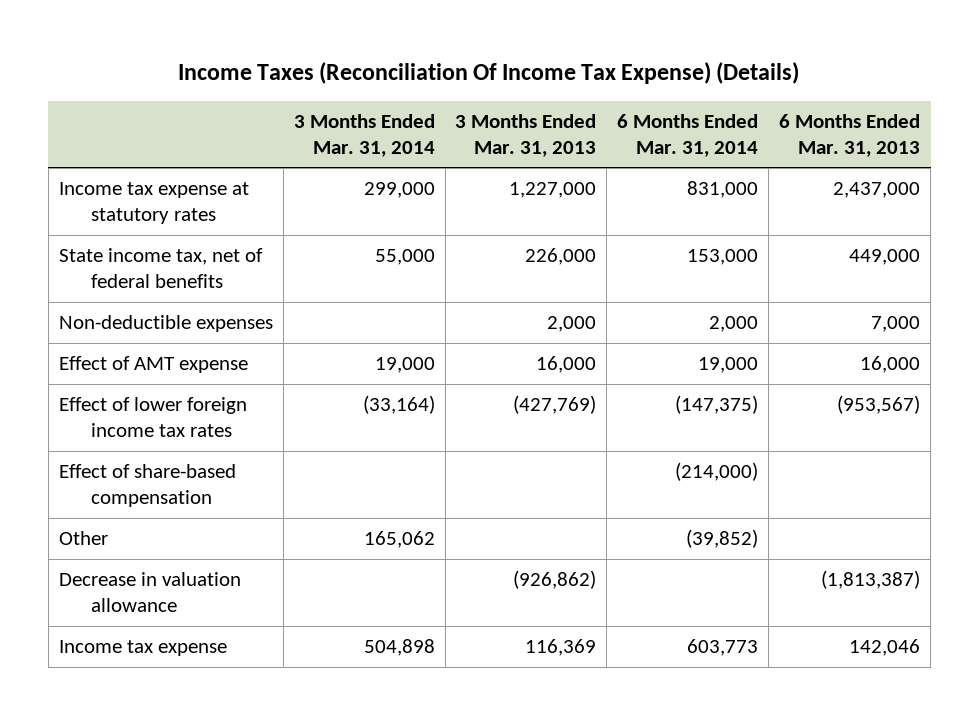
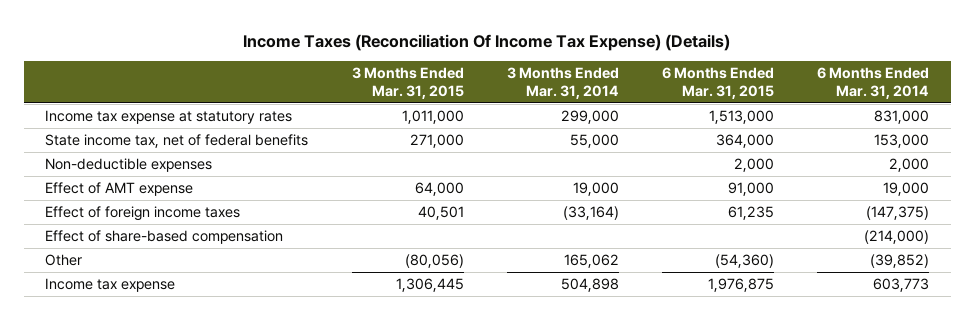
- | 3 Months Ended Mar. 31, 2014 | 3 Months Ended Mar. 31, 2013 | 6 Months Ended Mar. 31, 2014 | 6 Months Ended Mar. 31, 2013
+ | 3 Months Ended Mar. 31, 2015 | 3 Months Ended Mar. 31, 2014 | 6 Months Ended Mar. 31, 2015 | 6 Months Ended Mar. 31, 2014
- Effect of lower foreign income tax rates | (33,164) | (427,769) | (147,375) | (953,567)
+ Effect of foreign income taxes | 40,501 | (33,164) | 61,235 | (147,375)
- Decrease in valuation allowance | | (926,862) | | (1,813,387)

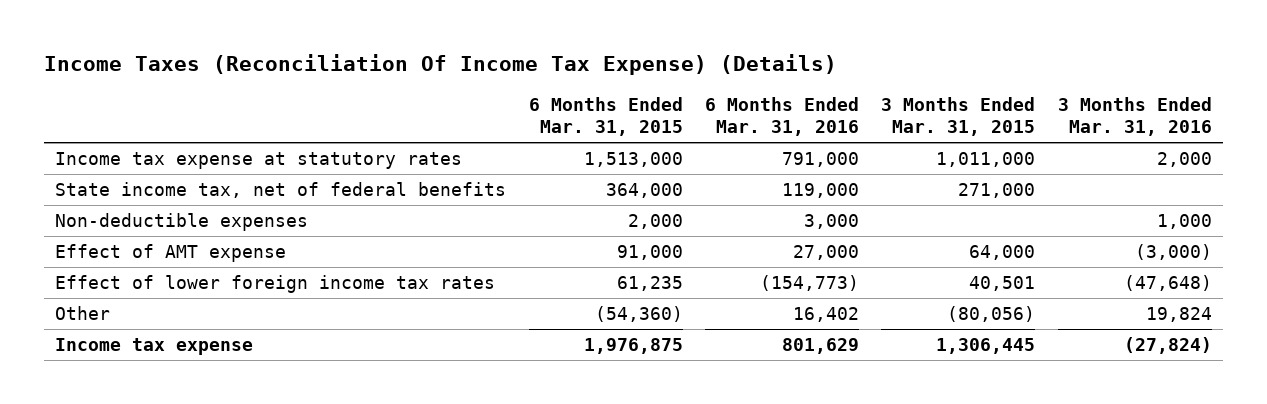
- | 3 Months Ended Mar. 31, 2015 | 3 Months Ended Mar. 31, 2014 | 6 Months Ended Mar. 31, 2015 | 6 Months Ended Mar. 31, 2014
+ | 6 Months Ended Mar. 31, 2015 | 6 Months Ended Mar. 31, 2016 | 3 Months Ended Mar. 31, 2015 | 3 Months Ended Mar. 31, 2016
- Effect of foreign income taxes | 40,501 | (33,164) | 61,235 | (147,375)
- Effect of share-based compensation | | | | (214,000)
+ Effect of lower foreign income tax rates | 61,235 | (154,773) | 40,501 | (47,648)

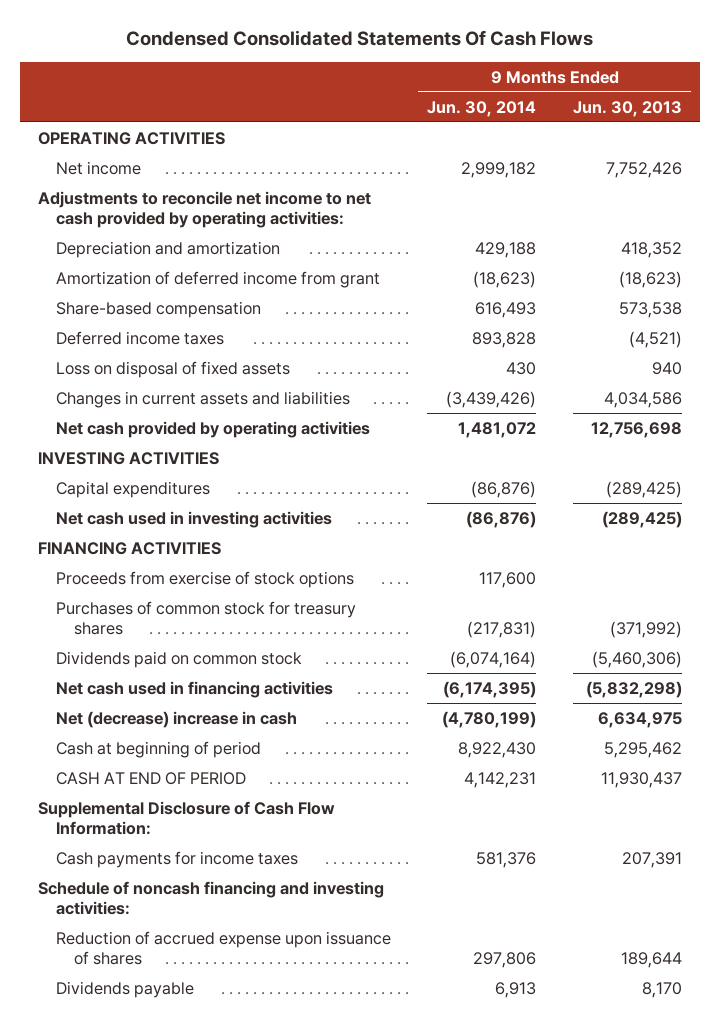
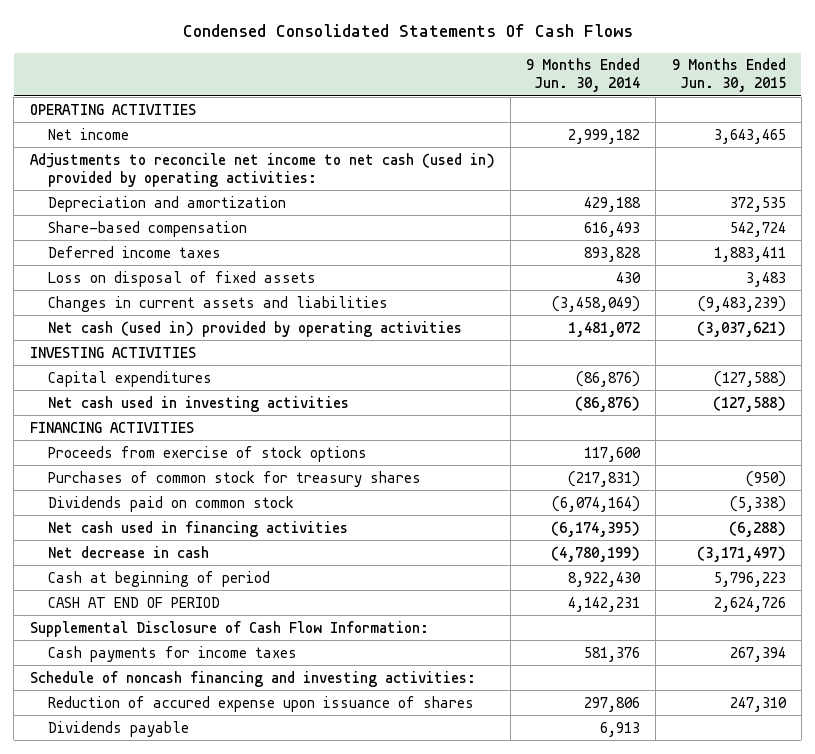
- | 9 Months Ended Jun. 30, 2014 | 9 Months Ended Jun. 30, 2013
+ | 9 Months Ended Jun. 30, 2014 | 9 Months Ended Jun. 30, 2015
- Adjustments to reconcile net income to net cash provided by operating activities:
+ Adjustments to reconcile net income to net cash (used in) provided by operating activities:
- Amortization of deferred income from grant | (18,623) | (18,623)
- Changes in current assets and liabilities | (3,439,426) | 4,034,586
- Net cash provided by operating activities | 1,481,072 | 12,756,698
+ Changes in current assets and liabilities | (3,458,049) | (9,483,239)
+ Net cash (used in) provided by operating activities | 1,481,072 | (3,037,621)
- Net (decrease) increase in cash | (4,780,199) | 6,634,975
+ Net decrease in cash | (4,780,199) | (3,171,497)
- Reduction of accrued expense upon issuance of shares | 297,806 | 189,644
+ Reduction of accured expense upon issuance of shares | 297,806 | 247,310

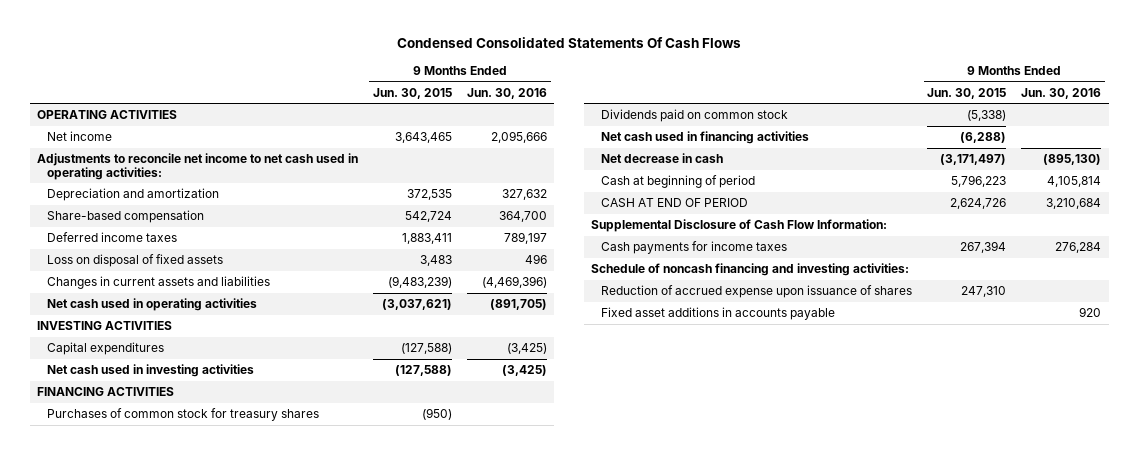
- | 9 Months Ended Jun. 30, 2014 | 9 Months Ended Jun. 30, 2015
+ | 9 Months Ended Jun. 30, 2015 | 9 Months Ended Jun. 30, 2016
- Adjustments to reconcile net income to net cash (used in) provided by operating activities:
+ Adjustments to reconcile net income to net cash used in operating activities:
- Net cash (used in) provided by operating activities | 1,481,072 | (3,037,621)
+ Net cash used in operating activities | (3,037,621) | (891,705)
- Proceeds from exercise of stock options | 117,600 |
- Reduction of accured expense upon issuance of shares | 297,806 | 247,310
- Dividends payable | 6,913 |
+ Reduction of accrued expense upon issuance of shares | 247,310 |
+ Fixed asset additions in accounts payable | | 920

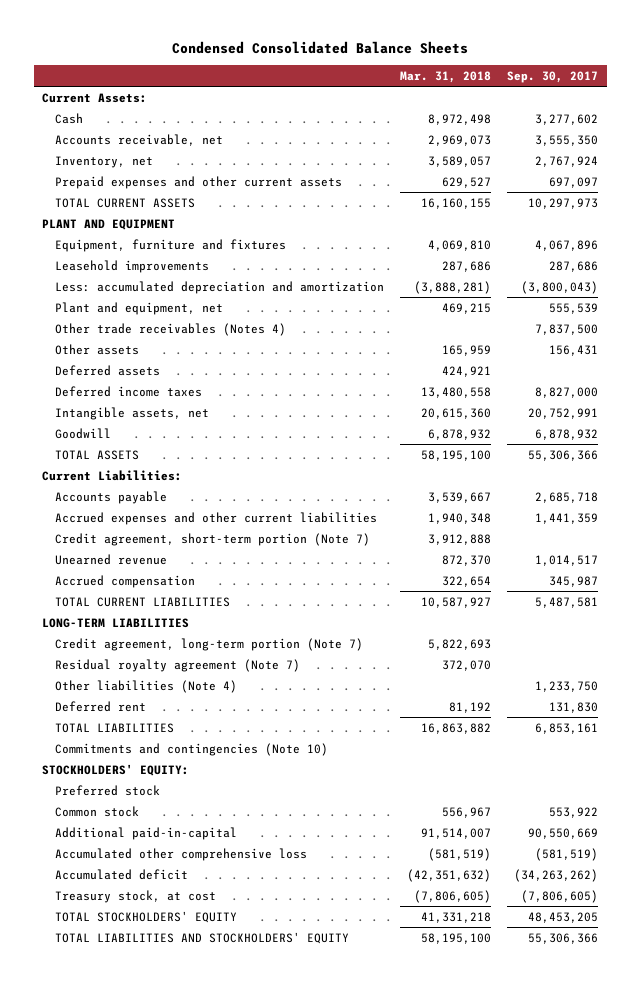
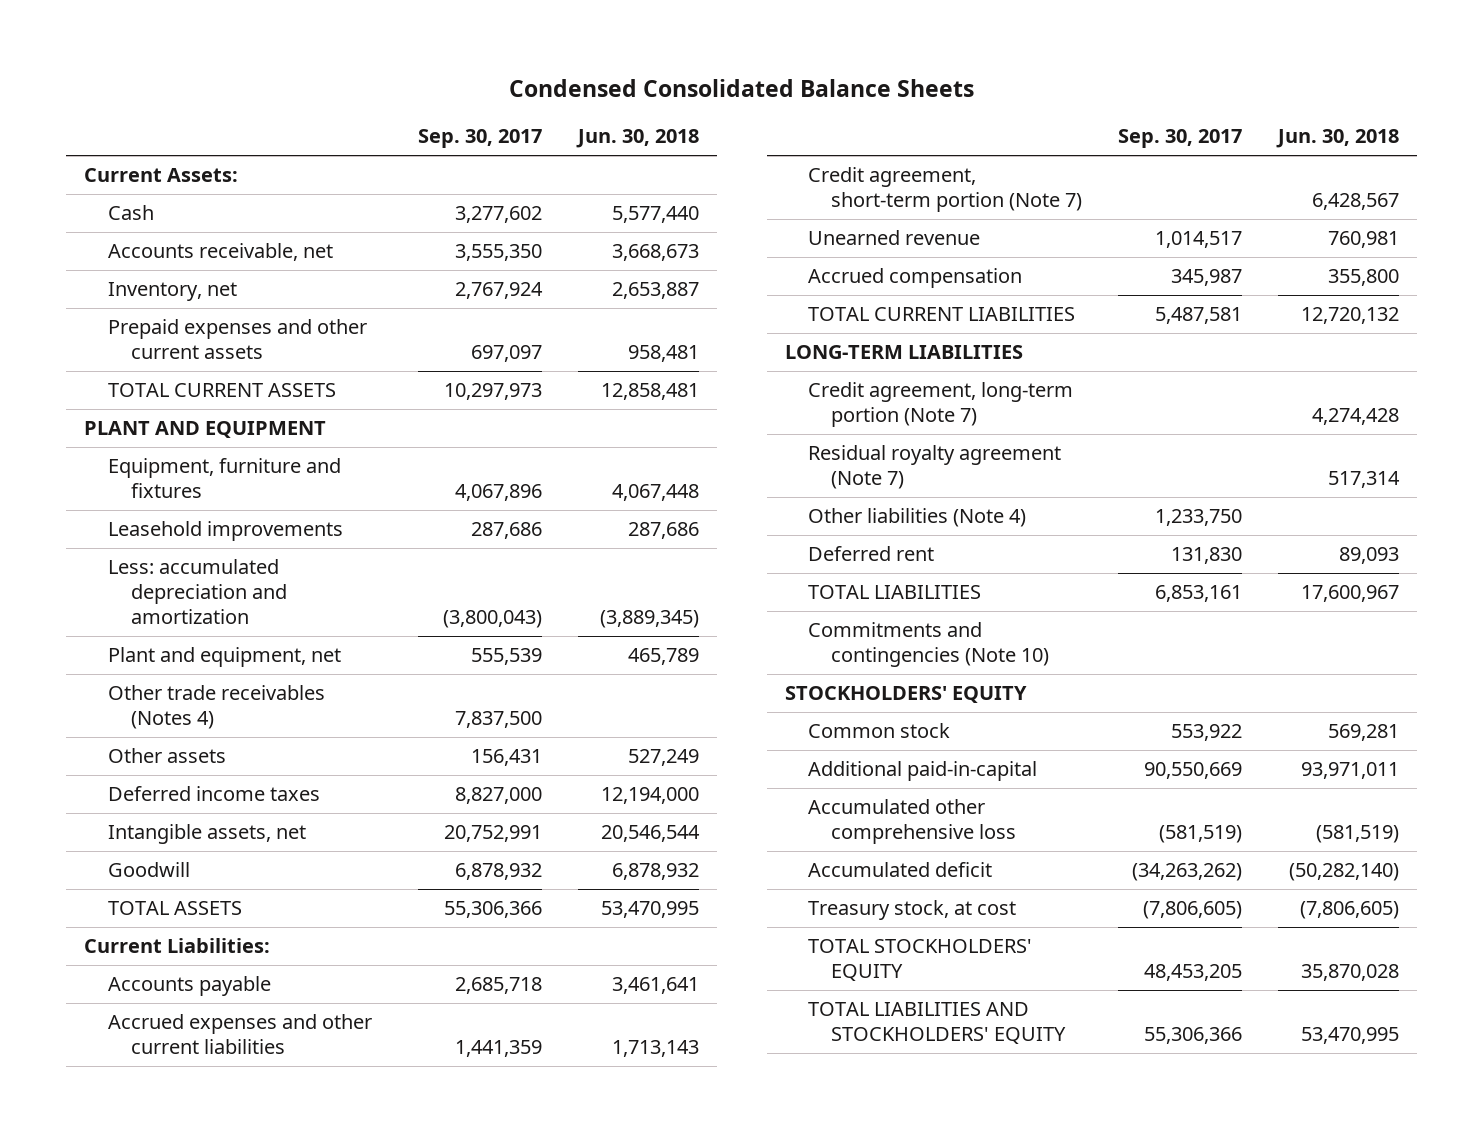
- | Mar. 31, 2018 | Sep. 30, 2017
+ | Sep. 30, 2017 | Jun. 30, 2018
- Deferred assets | 424,921 |
- STOCKHOLDERS' EQUITY:
- Preferred stock
+ STOCKHOLDERS' EQUITY

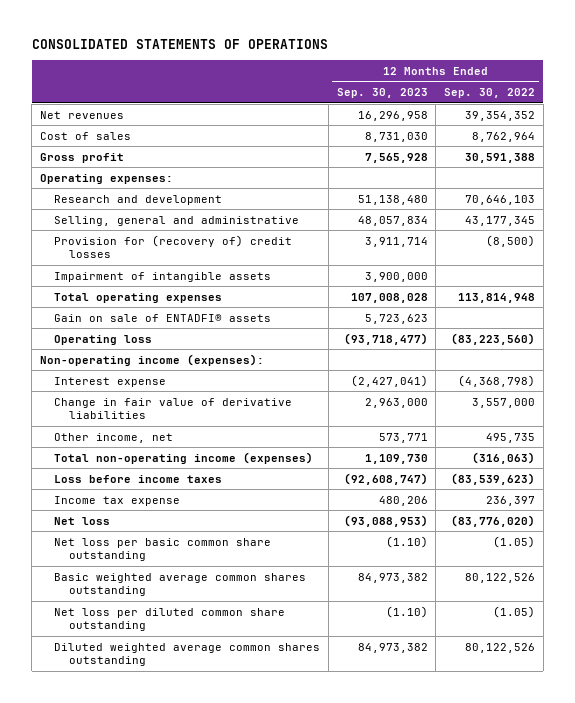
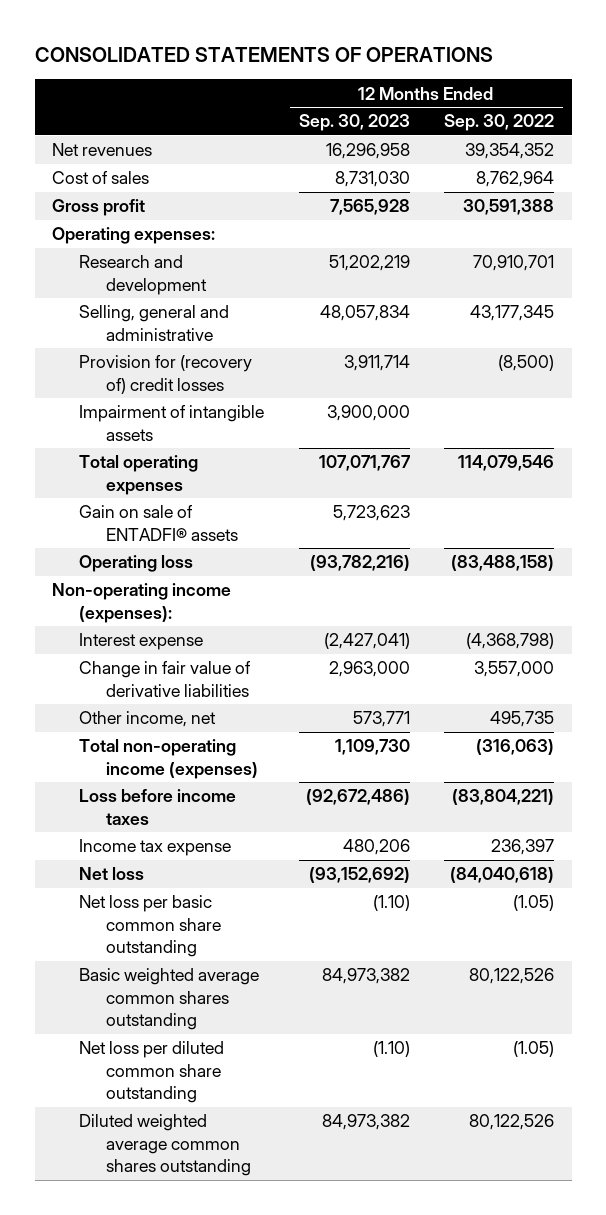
- Research and development | 51,138,480 | 70,646,103
+ Research and development | 51,202,219 | 70,910,701
- Total operating expenses | 107,008,028 | 113,814,948
+ Total operating expenses | 107,071,767 | 114,079,546
- Operating loss | (93,718,477) | (83,223,560)
+ Operating loss | (93,782,216) | (83,488,158)
- Loss before income taxes | (92,608,747) | (83,539,623)
+ Loss before income taxes | (92,672,486) | (83,804,221)
- Net loss | (93,088,953) | (83,776,020)
+ Net loss | (93,152,692) | (84,040,618)

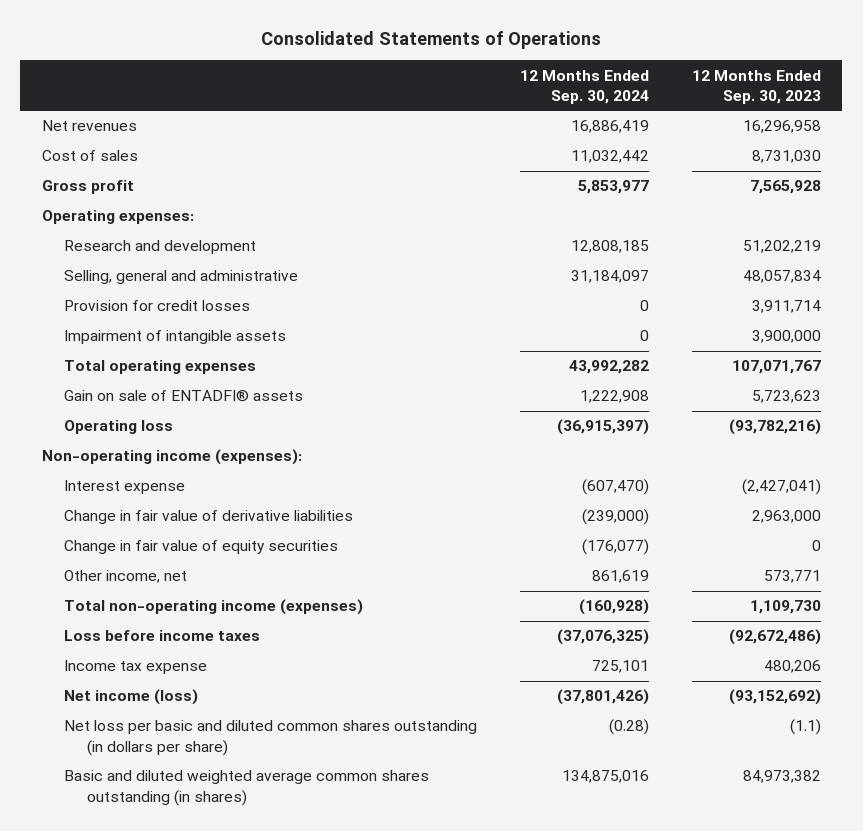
- CONSOLIDATED STATEMENTS OF OPERATIONS
+ Consolidated Statements of Operations
- | 12 Months Ended Sep. 30, 2023 | 12 Months Ended Sep. 30, 2022
+ | 12 Months Ended Sep. 30, 2024 | 12 Months Ended Sep. 30, 2023
- Provision for (recovery of) credit losses | 3,911,714 | (8,500)
+ Provision for credit losses | 0 | 3,911,714
+ Change in fair value of equity securities | (176,077) | 0
- Net loss | (93,152,692) | (84,040,618)
- Net loss per basic common share outstanding | (1.10) | (1.05)
- Basic weighted average common shares outstanding | 84,973,382 | 80,122,526
- Net loss per diluted common share outstanding | (1.10) | (1.05)
- Diluted weighted average common shares outstanding | 84,973,382 | 80,122,526
+ Net income (loss) | (37,801,426) | (93,152,692)
+ Net loss per basic and diluted common shares outstanding (in dollars per share) | (0.28) | (1.1)
+ Basic and diluted weighted average common shares outstanding (in shares) | 134,875,016 | 84,973,382

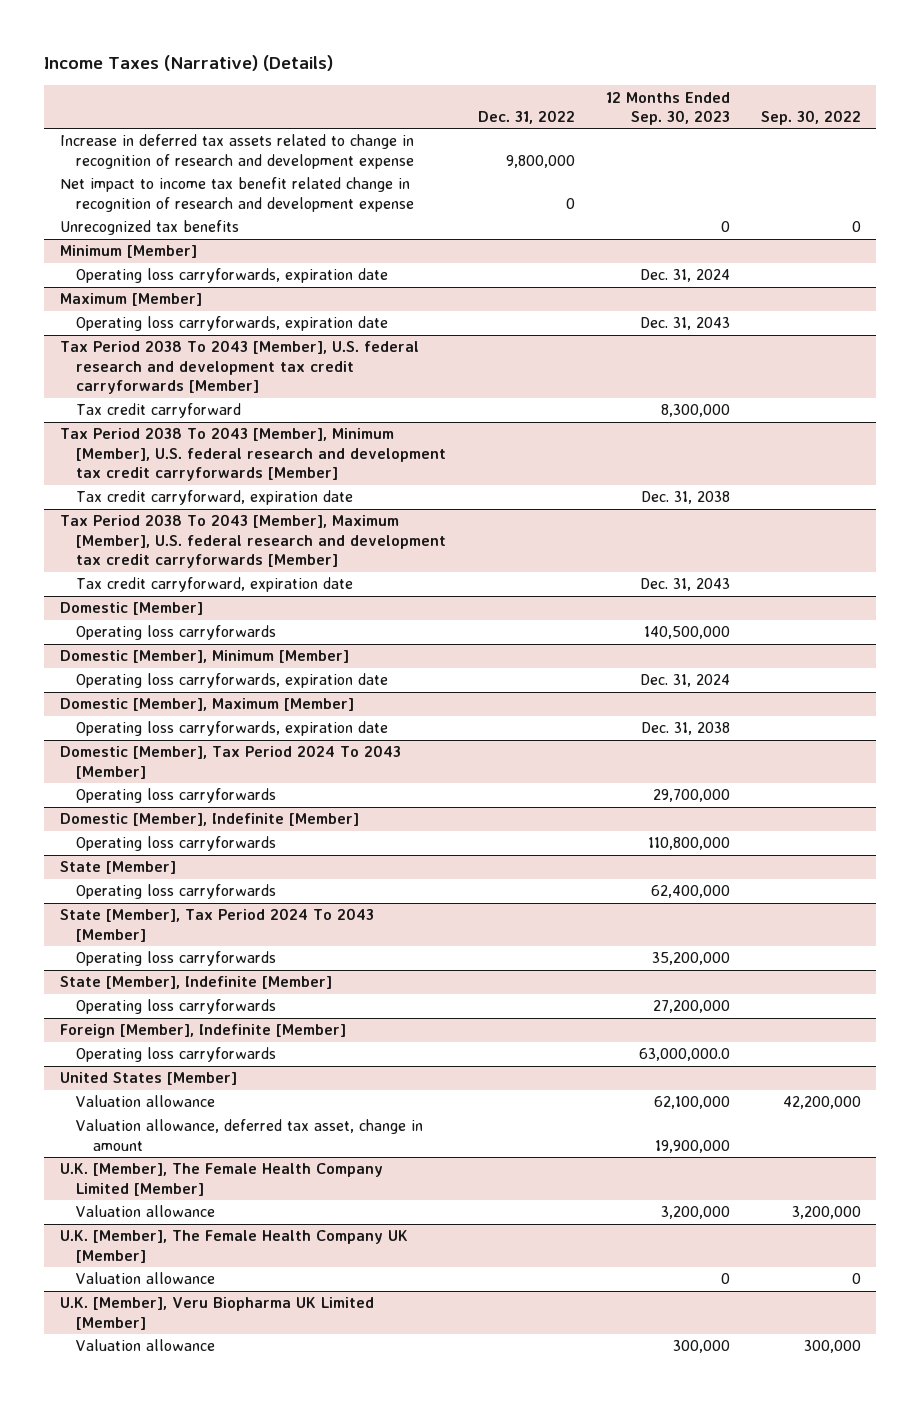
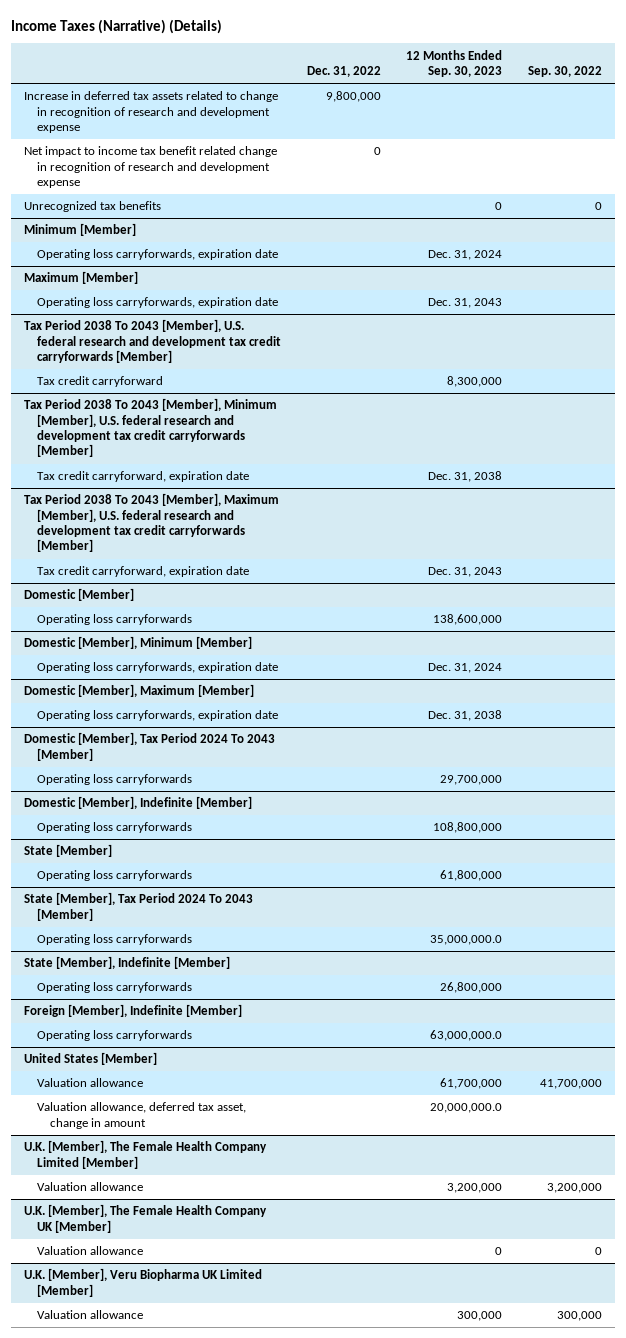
@ Domestic [Member]
- Operating loss carryforwards | | 140,500,000 |
+ Operating loss carryforwards | | 138,600,000 |
@ Domestic [Member], Indefinite [Member]
- Operating loss carryforwards | | 110,800,000 |
+ Operating loss carryforwards | | 108,800,000 |
@ State [Member]
- Operating loss carryforwards | | 62,400,000 |
+ Operating loss carryforwards | | 61,800,000 |
@ State [Member], Tax Period 2024 To 2043 [Member]
- Operating loss carryforwards | | 35,200,000 |
+ Operating loss carryforwards | | 35,000,000.0 |
@ State [Member], Indefinite [Member]
- Operating loss carryforwards | | 27,200,000 |
+ Operating loss carryforwards | | 26,800,000 |
@ United States [Member]
- Valuation allowance | | 62,100,000 | 42,200,000
- Valuation allowance, deferred tax asset, change in amount | | 19,900,000 |
+ Valuation allowance | | 61,700,000 | 41,700,000
+ Valuation allowance, deferred tax asset, change in amount | | 20,000,000.0 |

